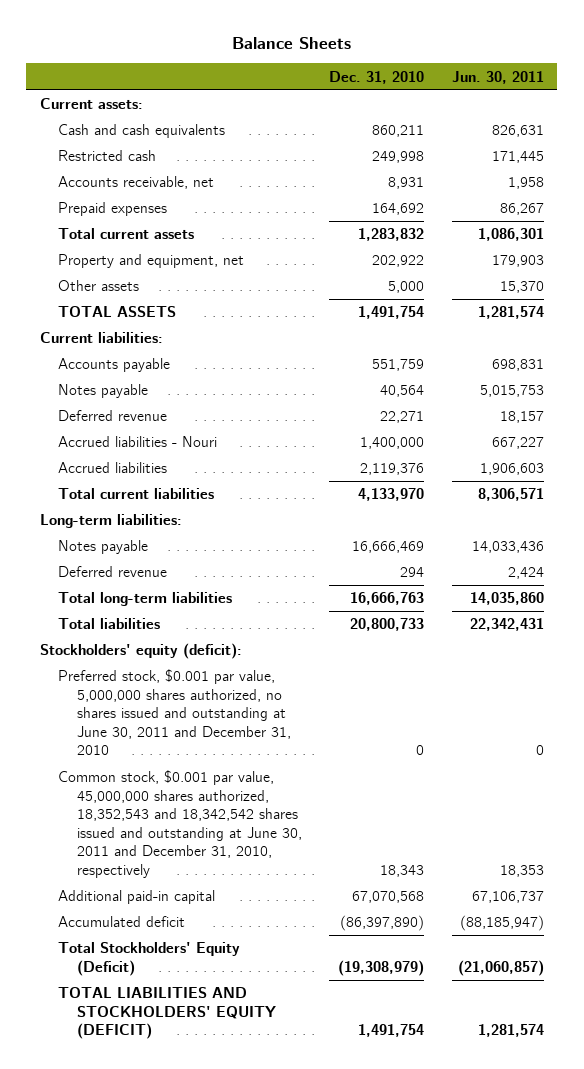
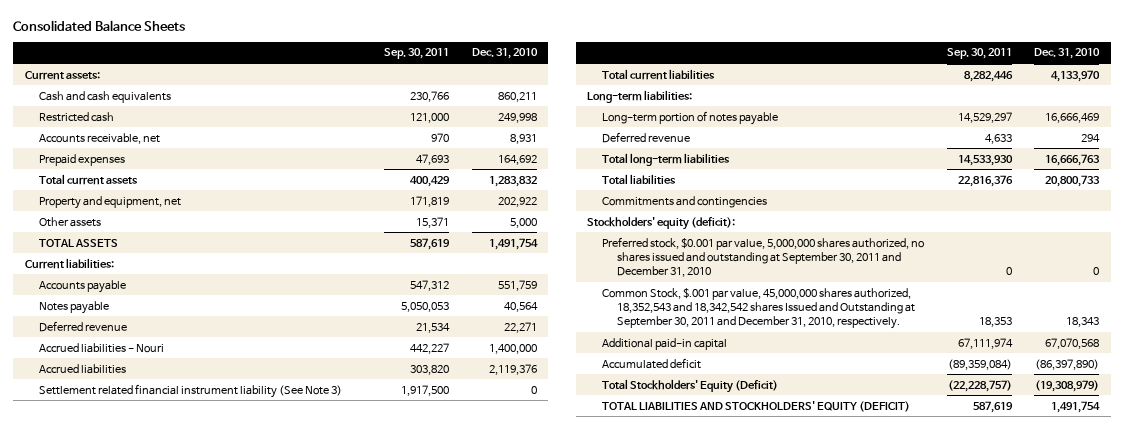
- Balance Sheets
+ Consolidated Balance Sheets
- | Dec. 31, 2010 | Jun. 30, 2011
+ | Sep. 30, 2011 | Dec. 31, 2010
+ Settlement related financial instrument liability (See Note 3) | 1,917,500 | 0
- Notes payable | 16,666,469 | 14,033,436
+ Long-term portion of notes payable | 14,529,297 | 16,666,469
+ Commitments and contingencies
- Preferred stock, $0.001 par value, 5,000,000 shares authorized, no shares issued and outstanding at June 30, 2011 and December 31, 2010 | 0 | 0
- Common stock, $0.001 par value, 45,000,000 shares authorized, 18,352,543 and 18,342,542 shares issued and outstanding at June 30, 2011 and December 31, 2010, respectively | 18,343 | 18,353
+ Preferred stock, $0.001 par value, 5,000,000 shares authorized, no shares issued and outstanding at September 30, 2011 and December 31, 2010 | 0 | 0
+ Common Stock, $.001 par value, 45,000,000 shares authorized, 18,352,543 and 18,342,542 shares Issued and Outstanding at September 30, 2011 and December 31, 2010, respectively. | 18,353 | 18,343

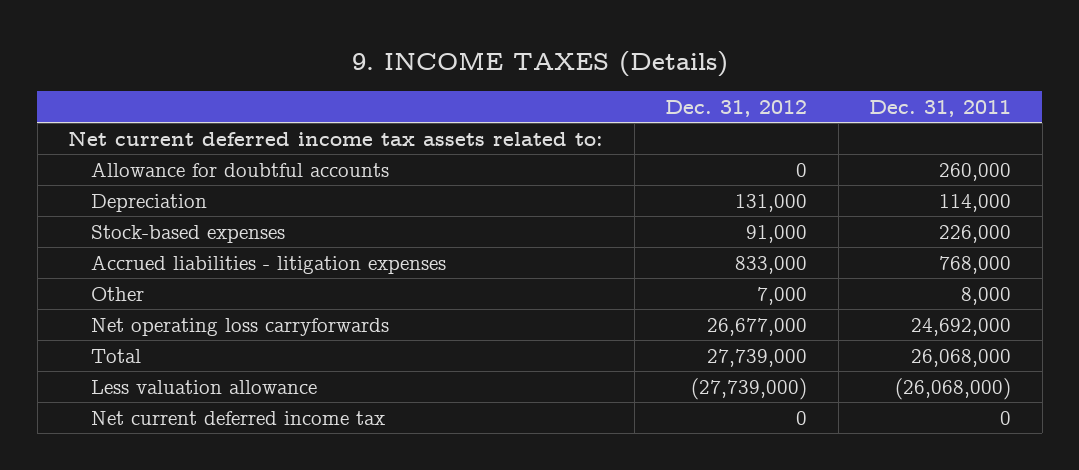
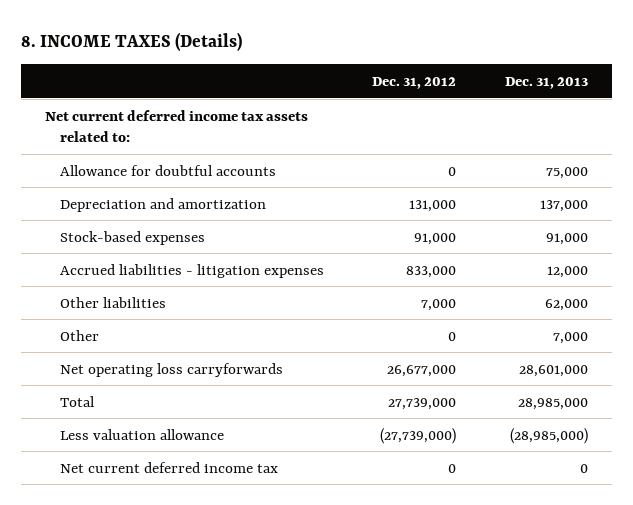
- 9. INCOME TAXES (Details)
+ 8. INCOME TAXES (Details)
- | Dec. 31, 2012 | Dec. 31, 2011
+ | Dec. 31, 2012 | Dec. 31, 2013
- Depreciation | 131,000 | 114,000
+ Depreciation and amortization | 131,000 | 137,000
- Other | 7,000 | 8,000
+ Other liabilities | 7,000 | 62,000
+ Other | 0 | 7,000

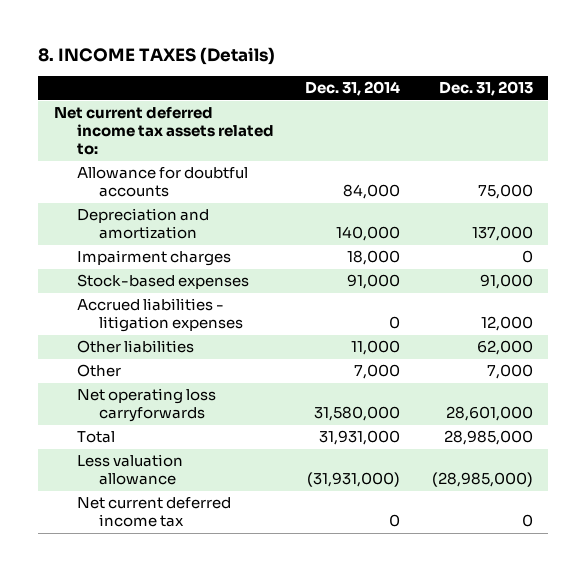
- | Dec. 31, 2012 | Dec. 31, 2013
+ | Dec. 31, 2014 | Dec. 31, 2013
+ Impairment charges | 18,000 | 0

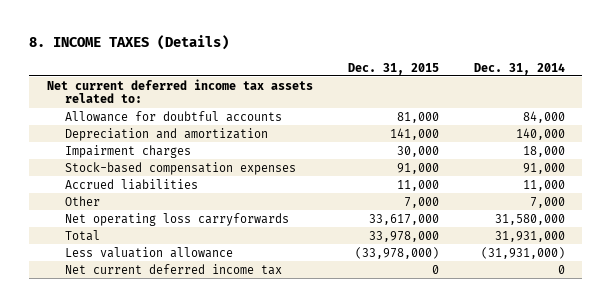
- | Dec. 31, 2014 | Dec. 31, 2013
+ | Dec. 31, 2015 | Dec. 31, 2014
- Stock-based expenses | 91,000 | 91,000
- Accrued liabilities - litigation expenses | 0 | 12,000
- Other liabilities | 11,000 | 62,000
+ Stock-based compensation expenses | 91,000 | 91,000
+ Accrued liabilities | 11,000 | 11,000

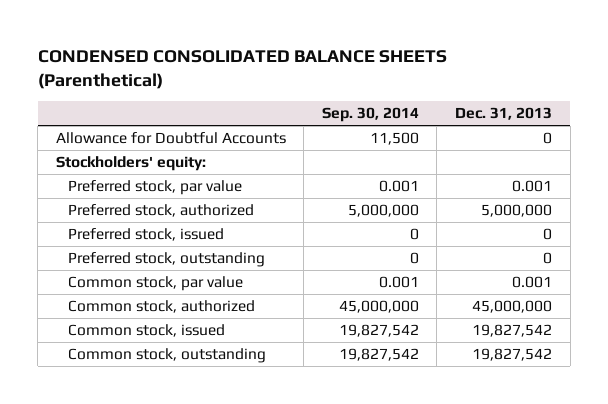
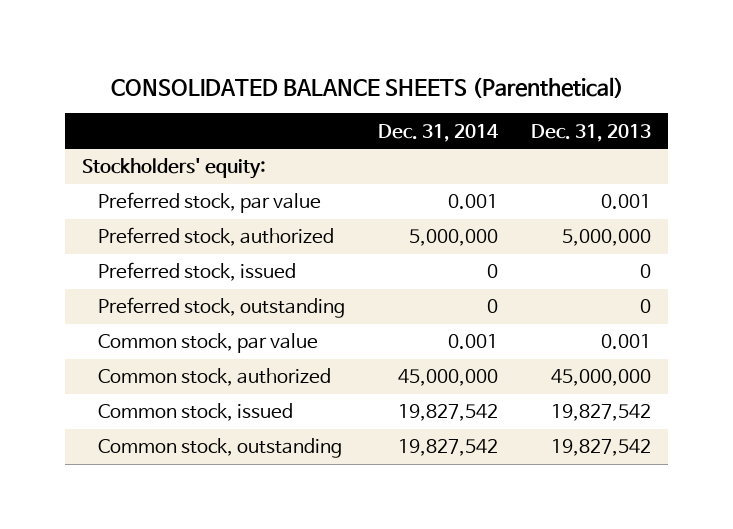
- CONDENSED CONSOLIDATED BALANCE SHEETS (Parenthetical)
+ CONSOLIDATED BALANCE SHEETS (Parenthetical)
- | Sep. 30, 2014 | Dec. 31, 2013
+ | Dec. 31, 2014 | Dec. 31, 2013
- Allowance for Doubtful Accounts | 11,500 | 0

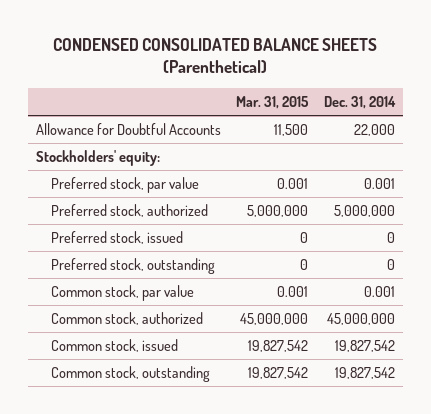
- CONSOLIDATED BALANCE SHEETS (Parenthetical)
+ CONDENSED CONSOLIDATED BALANCE SHEETS (Parenthetical)
- | Dec. 31, 2014 | Dec. 31, 2013
+ | Mar. 31, 2015 | Dec. 31, 2014
+ Allowance for Doubtful Accounts | 11,500 | 22,000

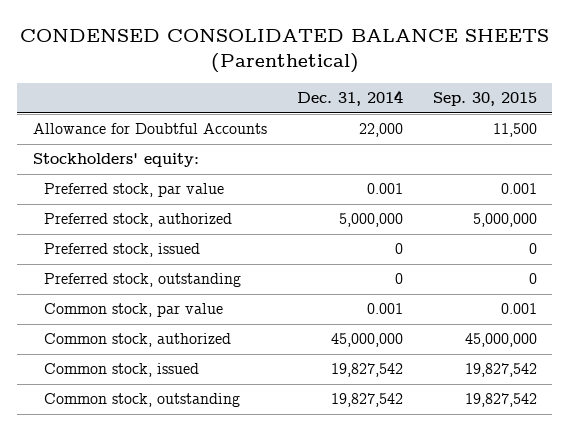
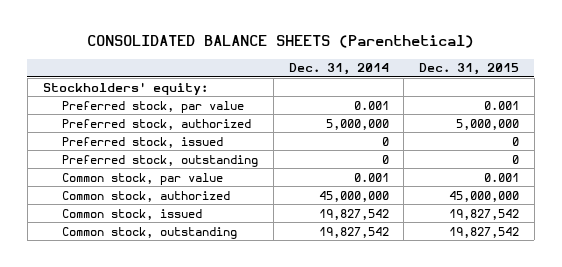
- CONDENSED CONSOLIDATED BALANCE SHEETS (Parenthetical)
+ CONSOLIDATED BALANCE SHEETS (Parenthetical)
- | Dec. 31, 2014 | Sep. 30, 2015
+ | Dec. 31, 2014 | Dec. 31, 2015
- Allowance for Doubtful Accounts | 22,000 | 11,500

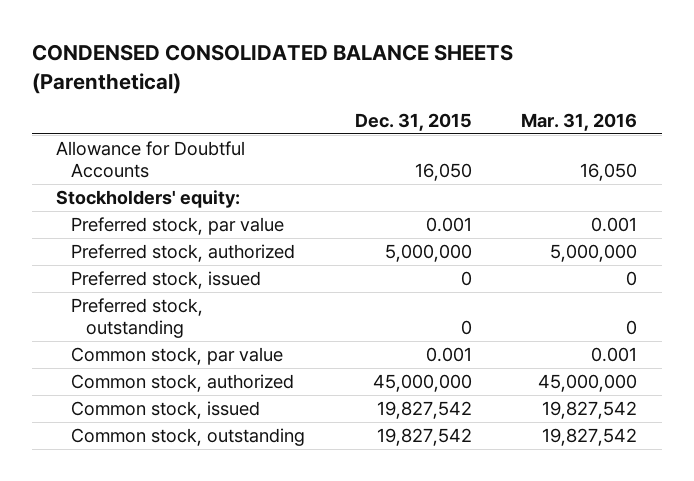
- CONSOLIDATED BALANCE SHEETS (Parenthetical)
+ CONDENSED CONSOLIDATED BALANCE SHEETS (Parenthetical)
- | Dec. 31, 2014 | Dec. 31, 2015
+ | Dec. 31, 2015 | Mar. 31, 2016
+ Allowance for Doubtful Accounts | 16,050 | 16,050

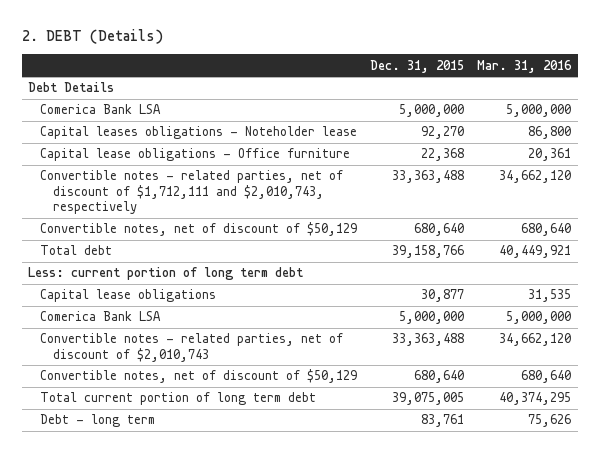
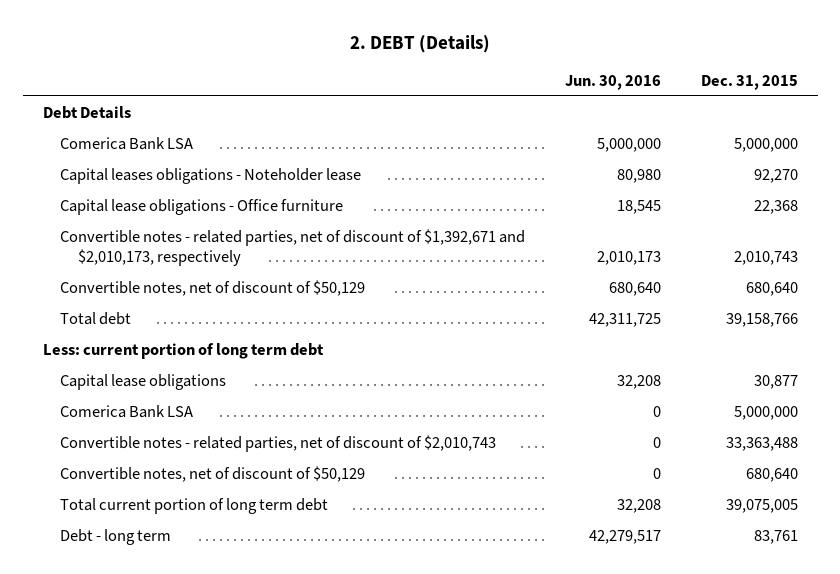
- | Dec. 31, 2015 | Mar. 31, 2016
+ | Jun. 30, 2016 | Dec. 31, 2015
- Convertible notes - related parties, net of discount of $1,712,111 and $2,010,743, respectively | 33,363,488 | 34,662,120
+ Convertible notes - related parties, net of discount of $1,392,671 and $2,010,173, respectively | 2,010,173 | 2,010,743

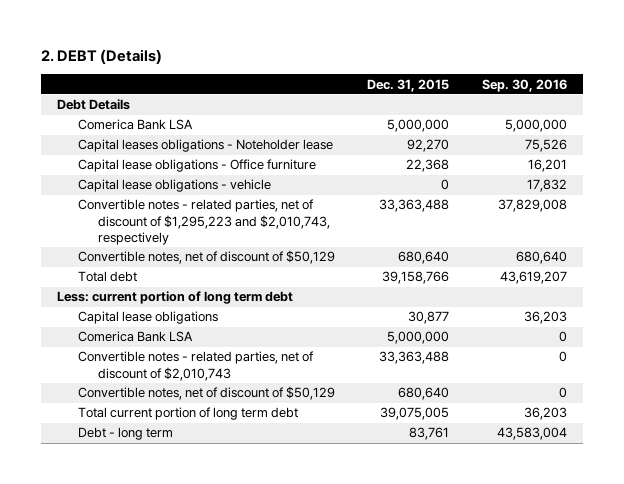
- | Jun. 30, 2016 | Dec. 31, 2015
+ | Dec. 31, 2015 | Sep. 30, 2016
- Convertible notes - related parties, net of discount of $1,392,671 and $2,010,173, respectively | 2,010,173 | 2,010,743
+ Capital lease obligations - vehicle | 0 | 17,832
+ Convertible notes - related parties, net of discount of $1,295,223 and $2,010,743, respectively | 33,363,488 | 37,829,008

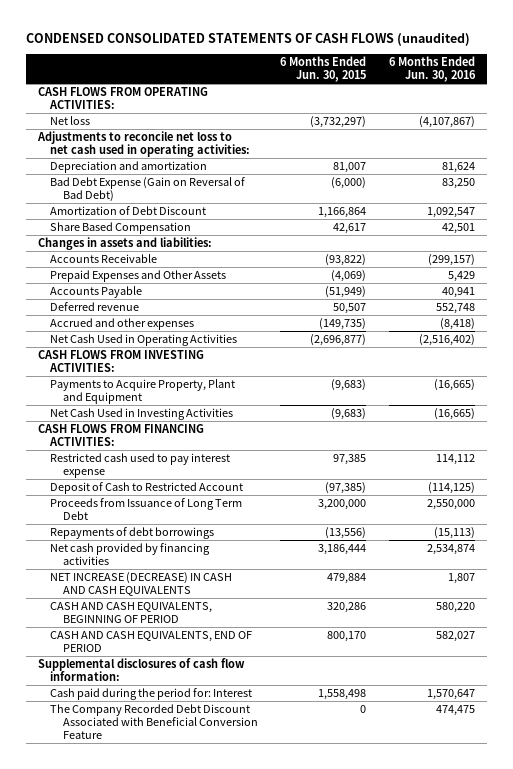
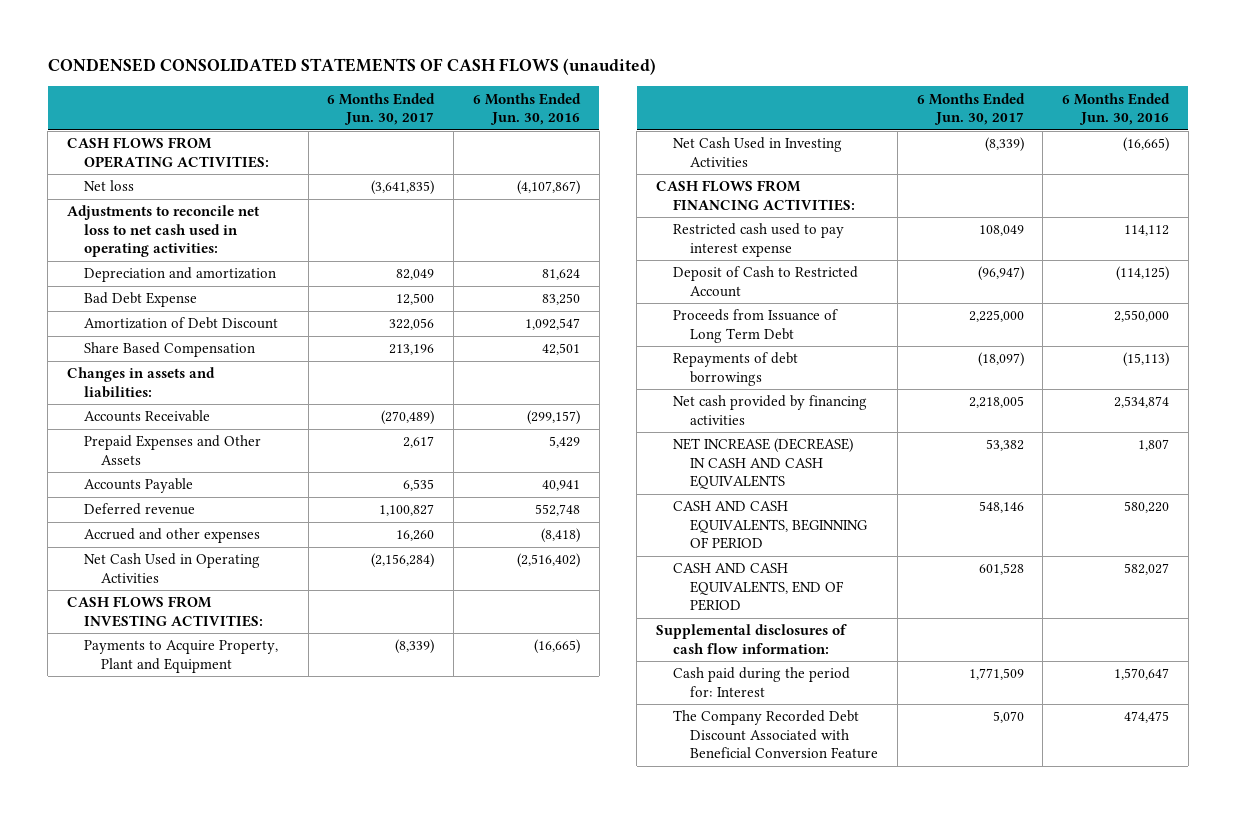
- | 6 Months Ended Jun. 30, 2015 | 6 Months Ended Jun. 30, 2016
+ | 6 Months Ended Jun. 30, 2017 | 6 Months Ended Jun. 30, 2016
- Bad Debt Expense (Gain on Reversal of Bad Debt) | (6,000) | 83,250
+ Bad Debt Expense | 12,500 | 83,250

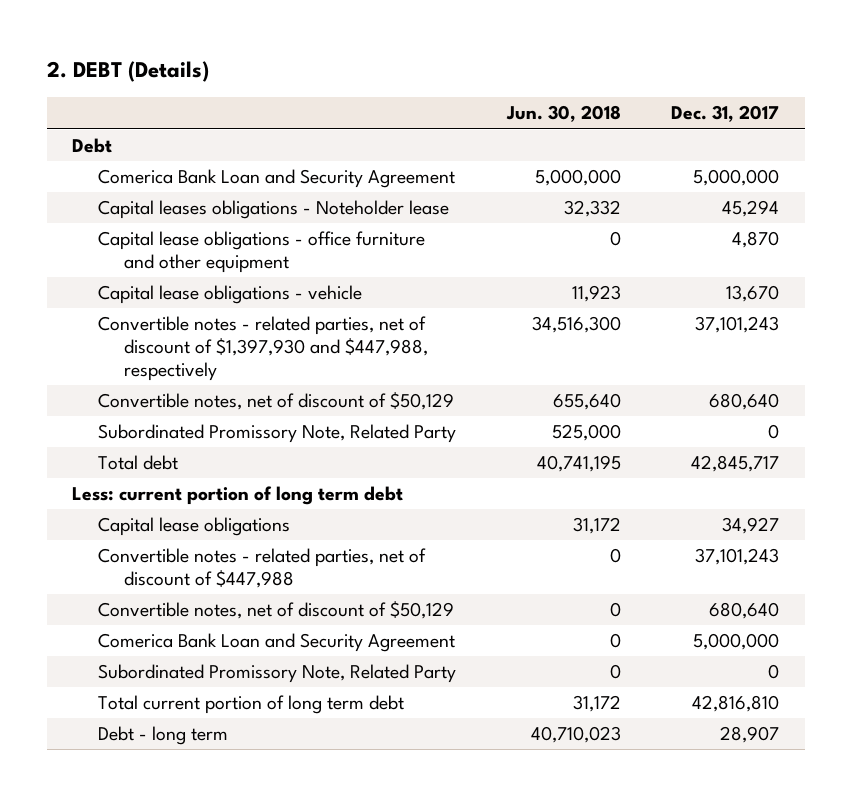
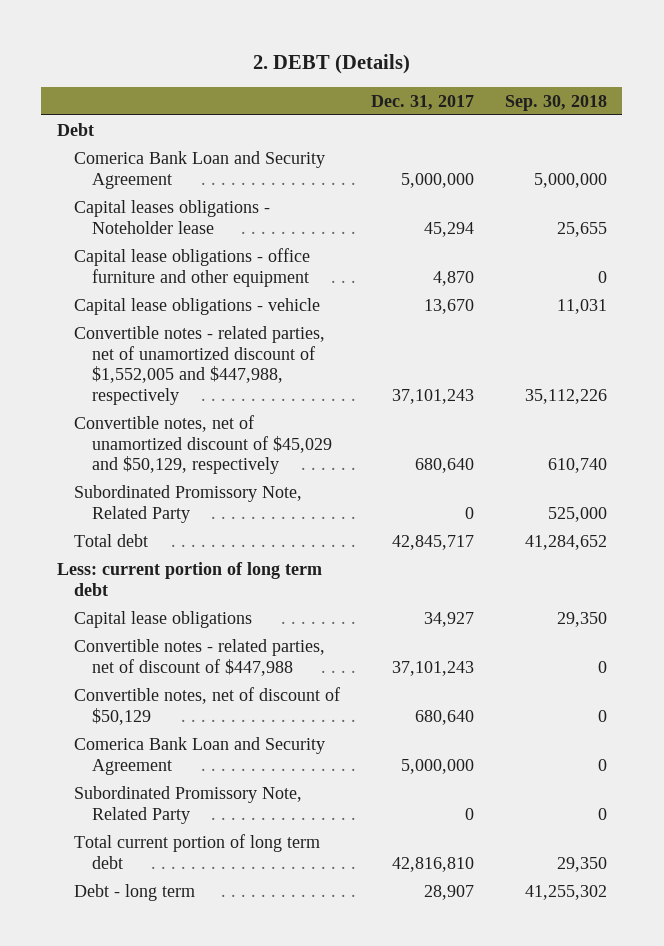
- | Jun. 30, 2018 | Dec. 31, 2017
+ | Dec. 31, 2017 | Sep. 30, 2018
- Convertible notes - related parties, net of discount of $1,397,930 and $447,988, respectively | 34,516,300 | 37,101,243
- Convertible notes, net of discount of $50,129 | 655,640 | 680,640
+ Convertible notes - related parties, net of unamortized discount of $1,552,005 and $447,988, respectively | 37,101,243 | 35,112,226
+ Convertible notes, net of unamortized discount of $45,029 and $50,129, respectively | 680,640 | 610,740

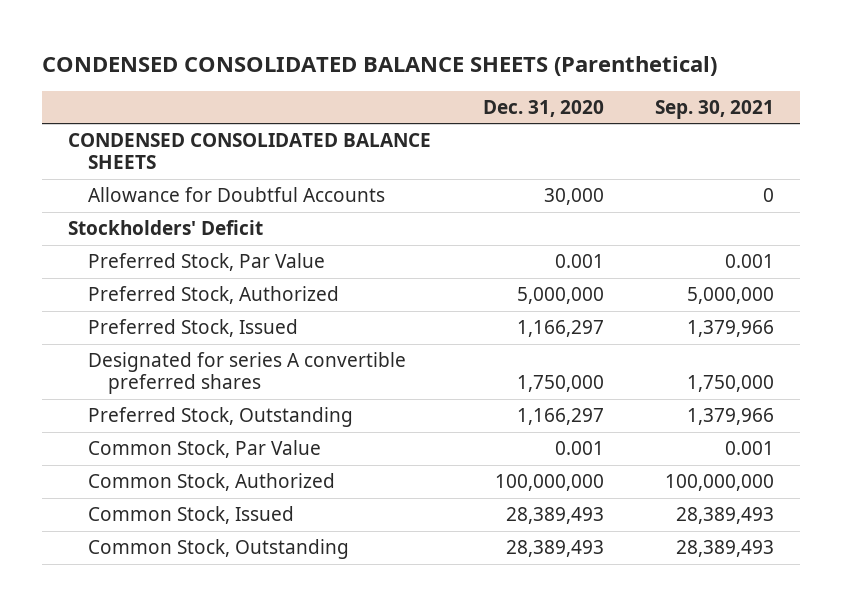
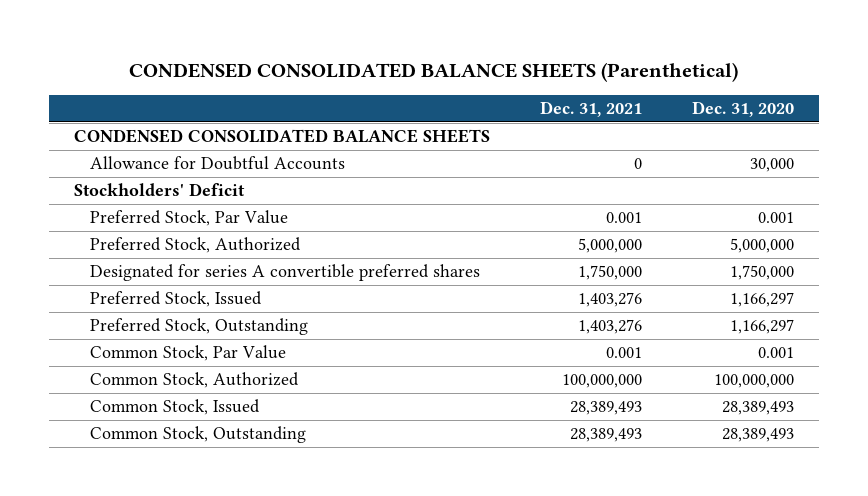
- | Dec. 31, 2020 | Sep. 30, 2021
+ | Dec. 31, 2021 | Dec. 31, 2020
moved down: Preferred Stock, Issued | 1,403,276 | 1,166,297

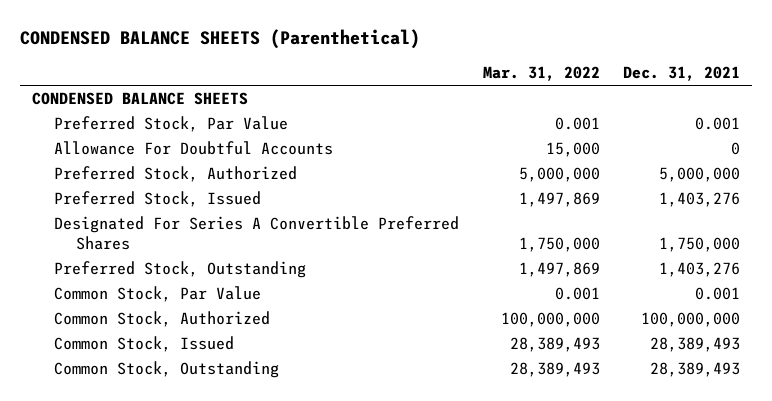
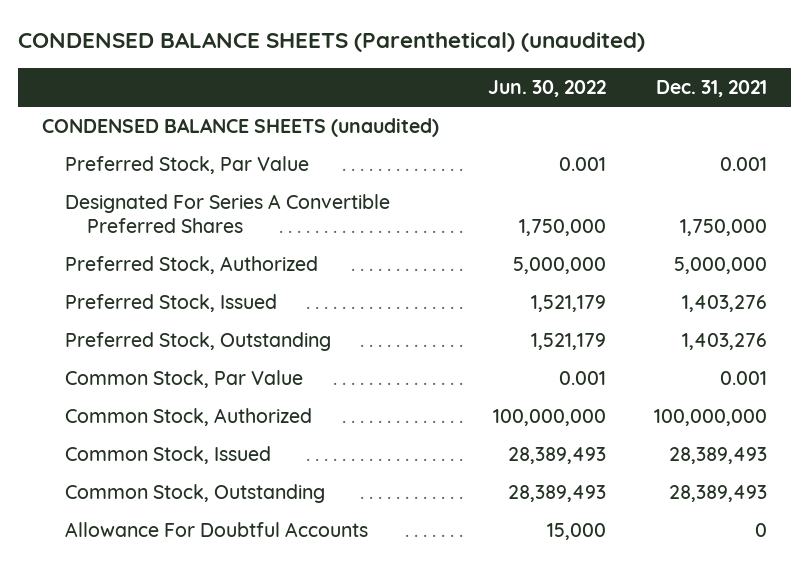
- CONDENSED BALANCE SHEETS (Parenthetical)
+ CONDENSED BALANCE SHEETS (Parenthetical) (unaudited)
- | Mar. 31, 2022 | Dec. 31, 2021
+ | Jun. 30, 2022 | Dec. 31, 2021
- CONDENSED BALANCE SHEETS
+ CONDENSED BALANCE SHEETS (unaudited)
moved up: Designated For Series A Convertible Preferred Shares | 1,750,000 | 1,750,000
moved down: Allowance For Doubtful Accounts | 15,000 | 0

